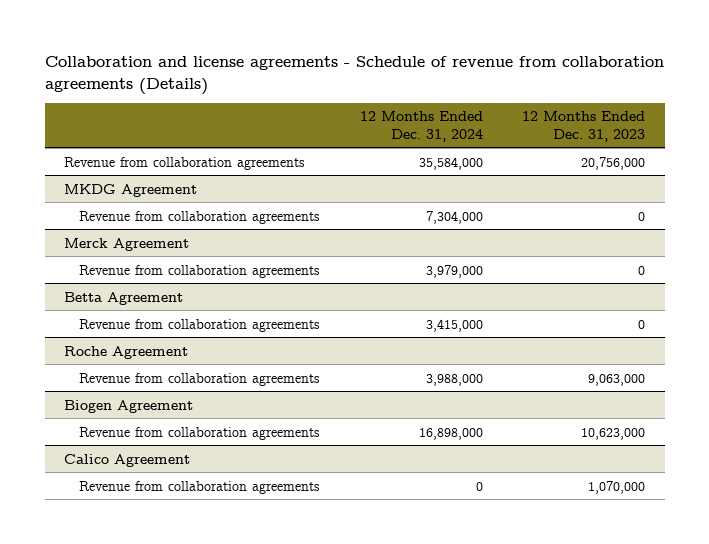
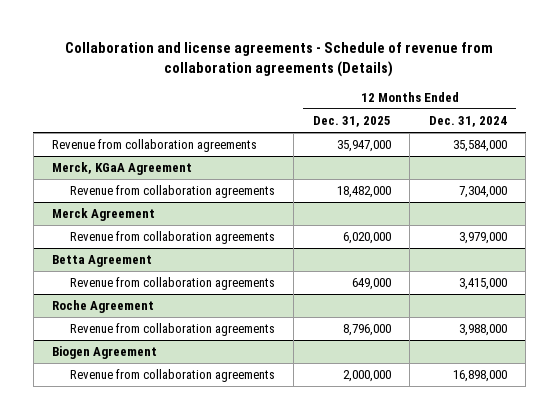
- | 12 Months Ended Dec. 31, 2024 | 12 Months Ended Dec. 31, 2023
+ | 12 Months Ended Dec. 31, 2025 | 12 Months Ended Dec. 31, 2024
- MKDG Agreement
+ Merck, KGaA Agreement
- Calico Agreement
- Revenue from collaboration agreements | 0 | 1,070,000

